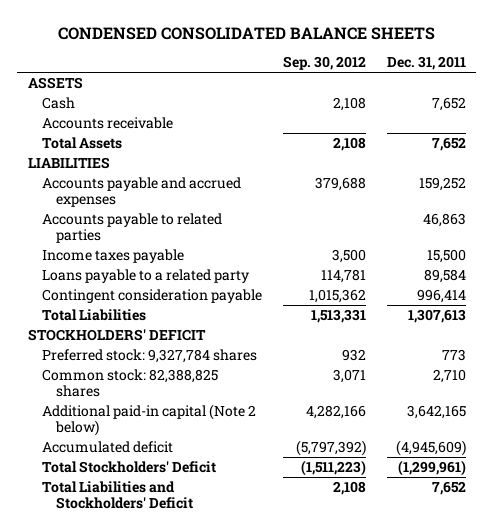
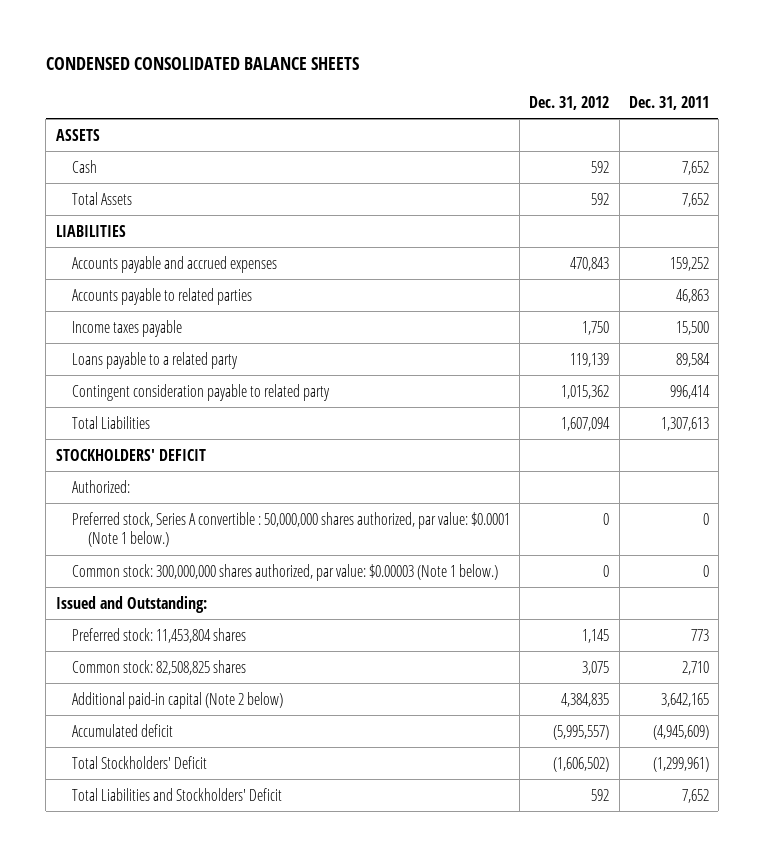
- | Sep. 30, 2012 | Dec. 31, 2011
+ | Dec. 31, 2012 | Dec. 31, 2011
- Accounts receivable
- Contingent consideration payable | 1,015,362 | 996,414
+ Contingent consideration payable to related party | 1,015,362 | 996,414
- Preferred stock: 9,327,784 shares | 932 | 773
- Common stock: 82,388,825 shares | 3,071 | 2,710
+ Authorized:
+ Preferred stock, Series A convertible : 50,000,000 shares authorized, par value: $0.0001 (Note 1 below.) | 0 | 0
+ Common stock: 300,000,000 shares authorized, par value: $0.00003 (Note 1 below.) | 0 | 0
+ Issued and Outstanding:
+ Preferred stock: 11,453,804 shares | 1,145 | 773
+ Common stock: 82,508,825 shares | 3,075 | 2,710

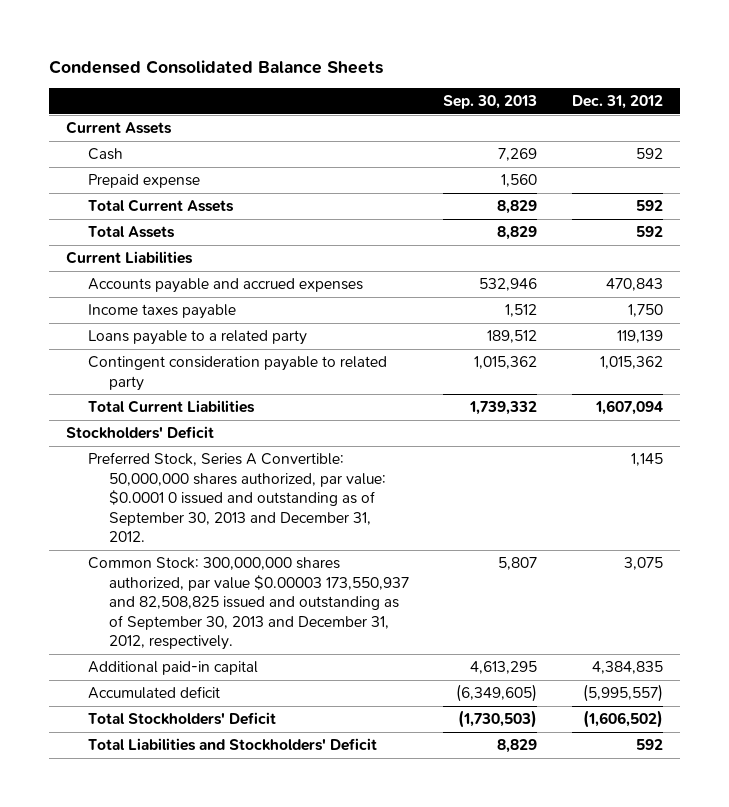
- CONDENSED CONSOLIDATED BALANCE SHEETS
+ Condensed Consolidated Balance Sheets
- | Dec. 31, 2012 | Dec. 31, 2011
+ | Sep. 30, 2013 | Dec. 31, 2012
- ASSETS
+ Current Assets
+ Prepaid expense | 1,560 |
+ Total Current Assets | 8,829 | 592
- LIABILITIES
+ Current Liabilities
- Accounts payable to related parties | | 46,863
- Total Liabilities | 1,607,094 | 1,307,613
- STOCKHOLDERS' DEFICIT
- Authorized:
- Preferred stock, Series A convertible : 50,000,000 shares authorized, par value: $0.0001 (Note 1 below.) | 0 | 0
- Common stock: 300,000,000 shares authorized, par value: $0.00003 (Note 1 below.) | 0 | 0
- Issued and Outstanding:
- Preferred stock: 11,453,804 shares | 1,145 | 773
- Common stock: 82,508,825 shares | 3,075 | 2,710
- Additional paid-in capital (Note 2 below) | 4,384,835 | 3,642,165
+ Total Current Liabilities | 1,739,332 | 1,607,094
+ Stockholders' Deficit
+ Preferred Stock, Series A Convertible: 50,000,000 shares authorized, par value: $0.0001 0 issued and outstanding as of September 30, 2013 and December 31, 2012. | | 1,145
+ Common Stock: 300,000,000 shares authorized, par value $0.00003 173,550,937 and 82,508,825 issued and outstanding as of September 30, 2013 and December 31, 2012, respectively. | 5,807 | 3,075
+ Additional paid-in capital | 4,613,295 | 4,384,835

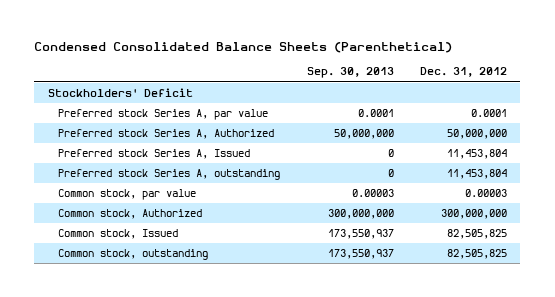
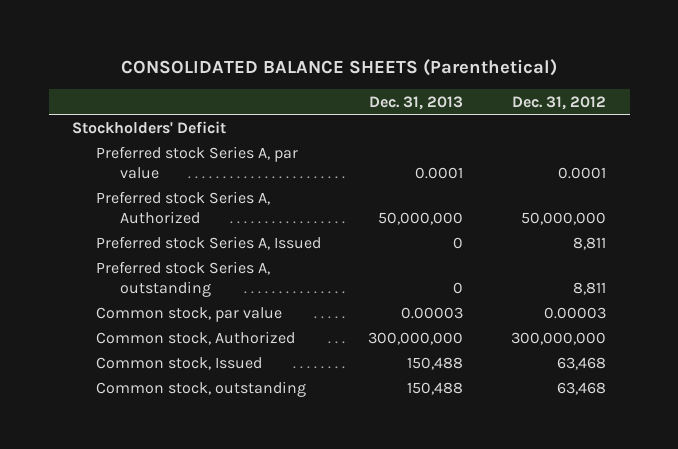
- Condensed Consolidated Balance Sheets (Parenthetical)
+ CONSOLIDATED BALANCE SHEETS (Parenthetical)
- | Sep. 30, 2013 | Dec. 31, 2012
+ | Dec. 31, 2013 | Dec. 31, 2012
- Preferred stock Series A, Issued | 0 | 11,453,804
- Preferred stock Series A, outstanding | 0 | 11,453,804
+ Preferred stock Series A, Issued | 0 | 8,811
+ Preferred stock Series A, outstanding | 0 | 8,811
- Common stock, Issued | 173,550,937 | 82,505,825
- Common stock, outstanding | 173,550,937 | 82,505,825
+ Common stock, Issued | 150,488 | 63,468
+ Common stock, outstanding | 150,488 | 63,468

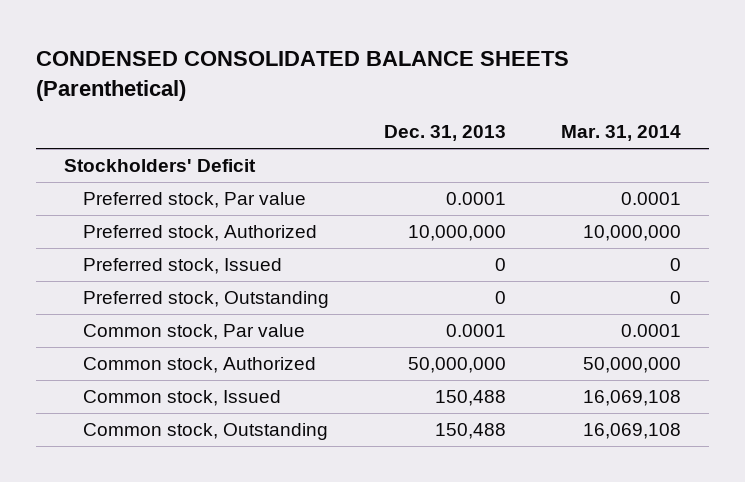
- CONSOLIDATED BALANCE SHEETS (Parenthetical)
+ CONDENSED CONSOLIDATED BALANCE SHEETS (Parenthetical)
- | Dec. 31, 2013 | Dec. 31, 2012
+ | Dec. 31, 2013 | Mar. 31, 2014
- Preferred stock Series A, par value | 0.0001 | 0.0001
- Preferred stock Series A, Authorized | 50,000,000 | 50,000,000
- Preferred stock Series A, Issued | 0 | 8,811
- Preferred stock Series A, outstanding | 0 | 8,811
- Common stock, par value | 0.00003 | 0.00003
- Common stock, Authorized | 300,000,000 | 300,000,000
+ Preferred stock, Par value | 0.0001 | 0.0001
+ Preferred stock, Authorized | 10,000,000 | 10,000,000
+ Preferred stock, Issued | 0 | 0
+ Preferred stock, Outstanding | 0 | 0
+ Common stock, Par value | 0.0001 | 0.0001
+ Common stock, Authorized | 50,000,000 | 50,000,000
- Common stock, outstanding | 150,488 | 63,468
+ Common stock, Outstanding | 150,488 | 16,069,108

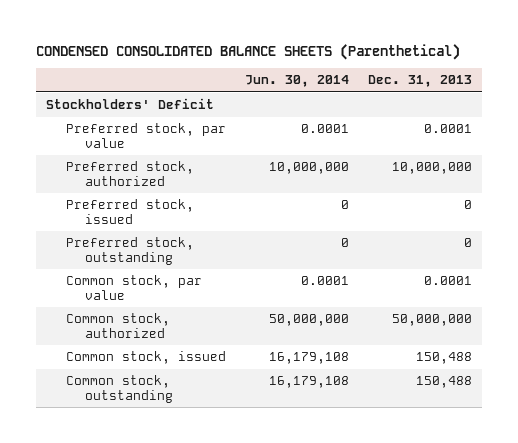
- | Dec. 31, 2013 | Mar. 31, 2014
+ | Jun. 30, 2014 | Dec. 31, 2013
- Preferred stock, Par value | 0.0001 | 0.0001
- Preferred stock, Authorized | 10,000,000 | 10,000,000
- Preferred stock, Issued | 0 | 0
- Preferred stock, Outstanding | 0 | 0
- Common stock, Par value | 0.0001 | 0.0001
- Common stock, Authorized | 50,000,000 | 50,000,000
- Common stock, Issued | 150,488 | 16,069,108
- Common stock, Outstanding | 150,488 | 16,069,108
+ Preferred stock, par value | 0.0001 | 0.0001
+ Preferred stock, authorized | 10,000,000 | 10,000,000
+ Preferred stock, issued | 0 | 0
+ Preferred stock, outstanding | 0 | 0
+ Common stock, par value | 0.0001 | 0.0001
+ Common stock, authorized | 50,000,000 | 50,000,000
+ Common stock, issued | 16,179,108 | 150,488
+ Common stock, outstanding | 16,179,108 | 150,488

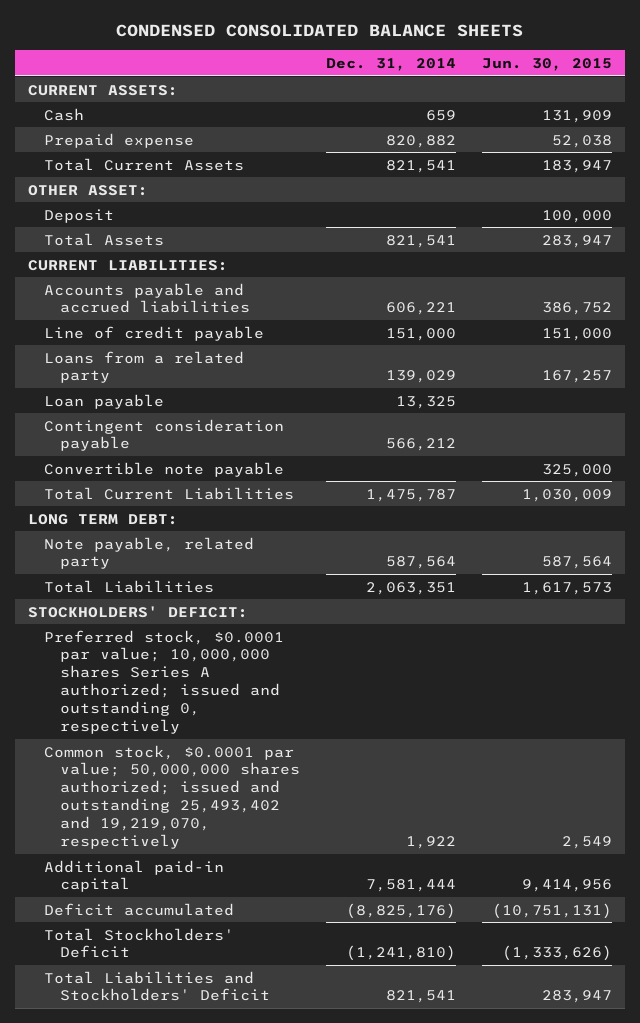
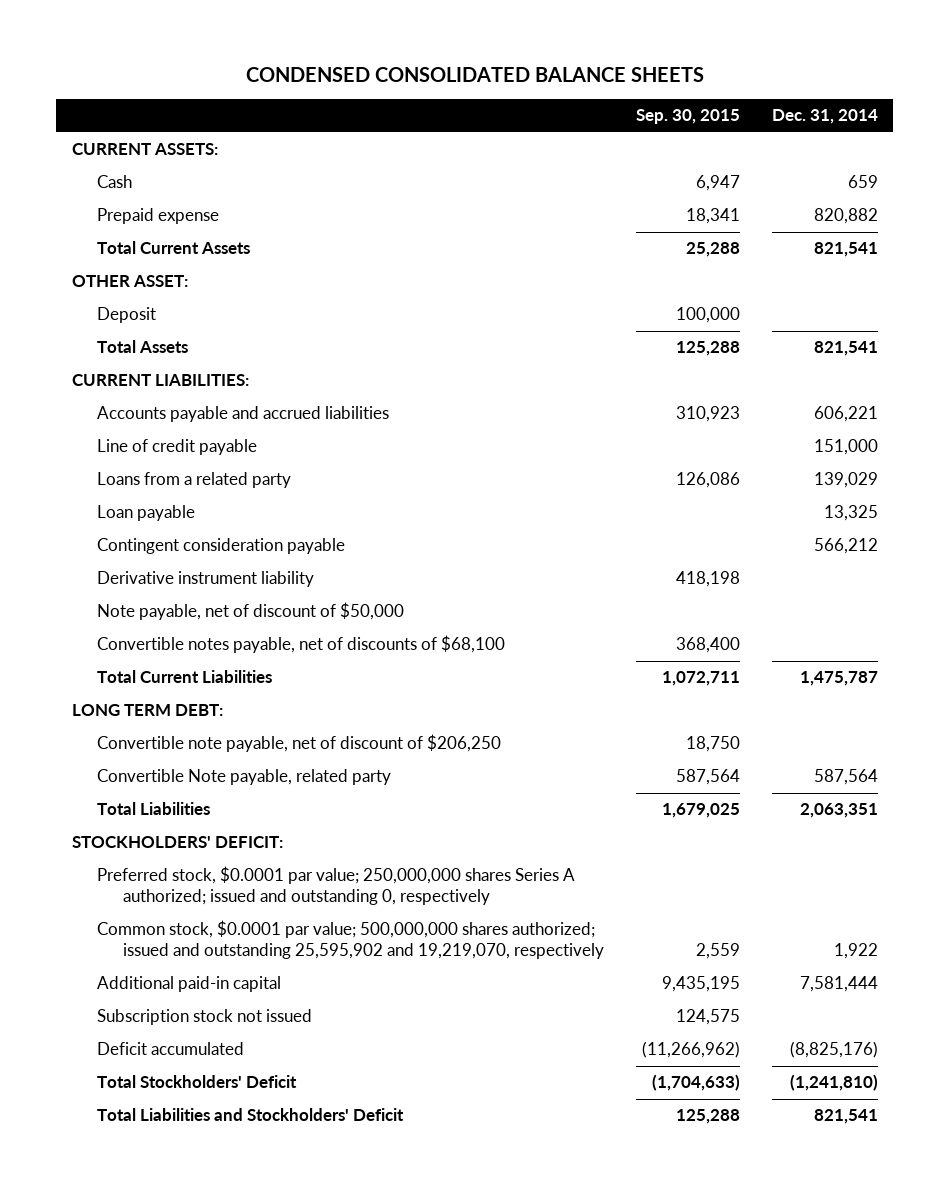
- | Dec. 31, 2014 | Jun. 30, 2015
+ | Sep. 30, 2015 | Dec. 31, 2014
- Convertible note payable | | 325,000
+ Derivative instrument liability | 418,198 |
+ Note payable, net of discount of $50,000
+ Convertible notes payable, net of discounts of $68,100 | 368,400 |
- Note payable, related party | 587,564 | 587,564
+ Convertible note payable, net of discount of $206,250 | 18,750 |
+ Convertible Note payable, related party | 587,564 | 587,564
- Preferred stock, $0.0001 par value; 10,000,000 shares Series A authorized; issued and outstanding 0, respectively
- Common stock, $0.0001 par value; 50,000,000 shares authorized; issued and outstanding 25,493,402 and 19,219,070, respectively | 1,922 | 2,549
+ Preferred stock, $0.0001 par value; 250,000,000 shares Series A authorized; issued and outstanding 0, respectively
+ Common stock, $0.0001 par value; 500,000,000 shares authorized; issued and outstanding 25,595,902 and 19,219,070, respectively | 2,559 | 1,922
+ Subscription stock not issued | 124,575 |

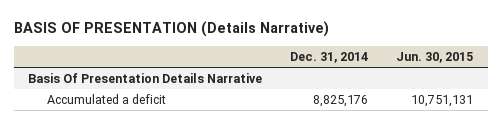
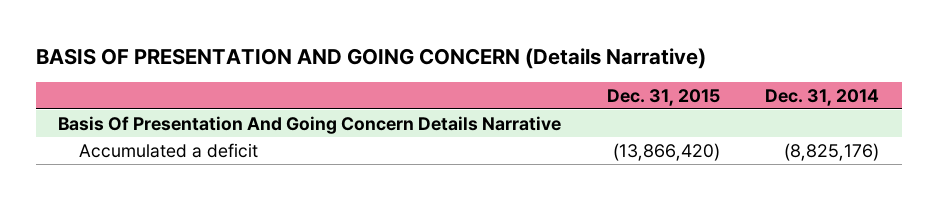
- BASIS OF PRESENTATION (Details Narrative)
+ BASIS OF PRESENTATION AND GOING CONCERN (Details Narrative)
- | Dec. 31, 2014 | Jun. 30, 2015
+ | Dec. 31, 2015 | Dec. 31, 2014
- Basis Of Presentation Details Narrative
- Accumulated a deficit | 8,825,176 | 10,751,131
+ Basis Of Presentation And Going Concern Details Narrative
+ Accumulated a deficit | (13,866,420) | (8,825,176)

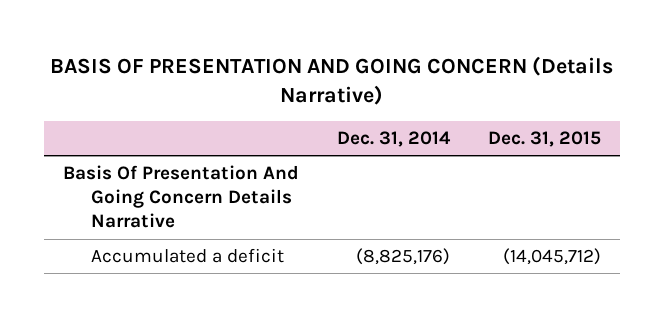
- | Dec. 31, 2015 | Dec. 31, 2014
+ | Dec. 31, 2014 | Dec. 31, 2015
- Accumulated a deficit | (13,866,420) | (8,825,176)
+ Accumulated a deficit | (8,825,176) | (14,045,712)

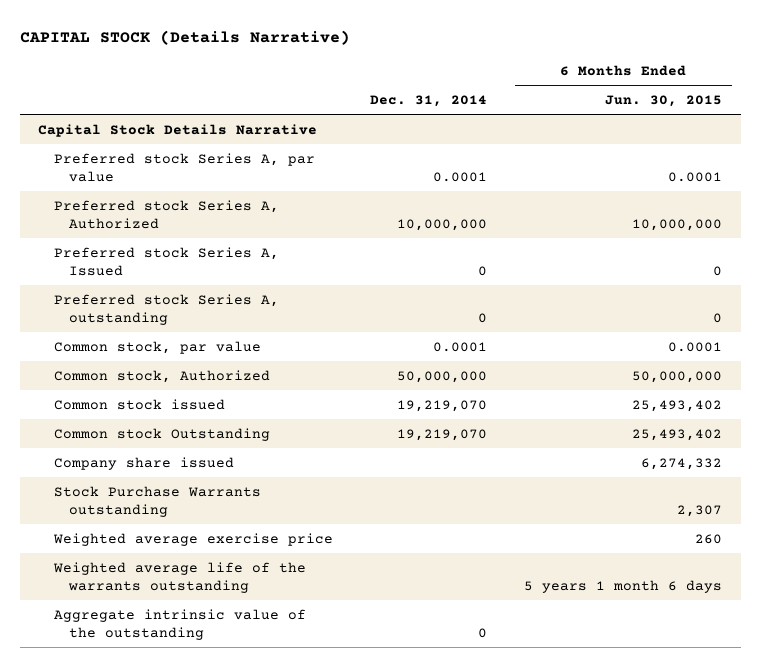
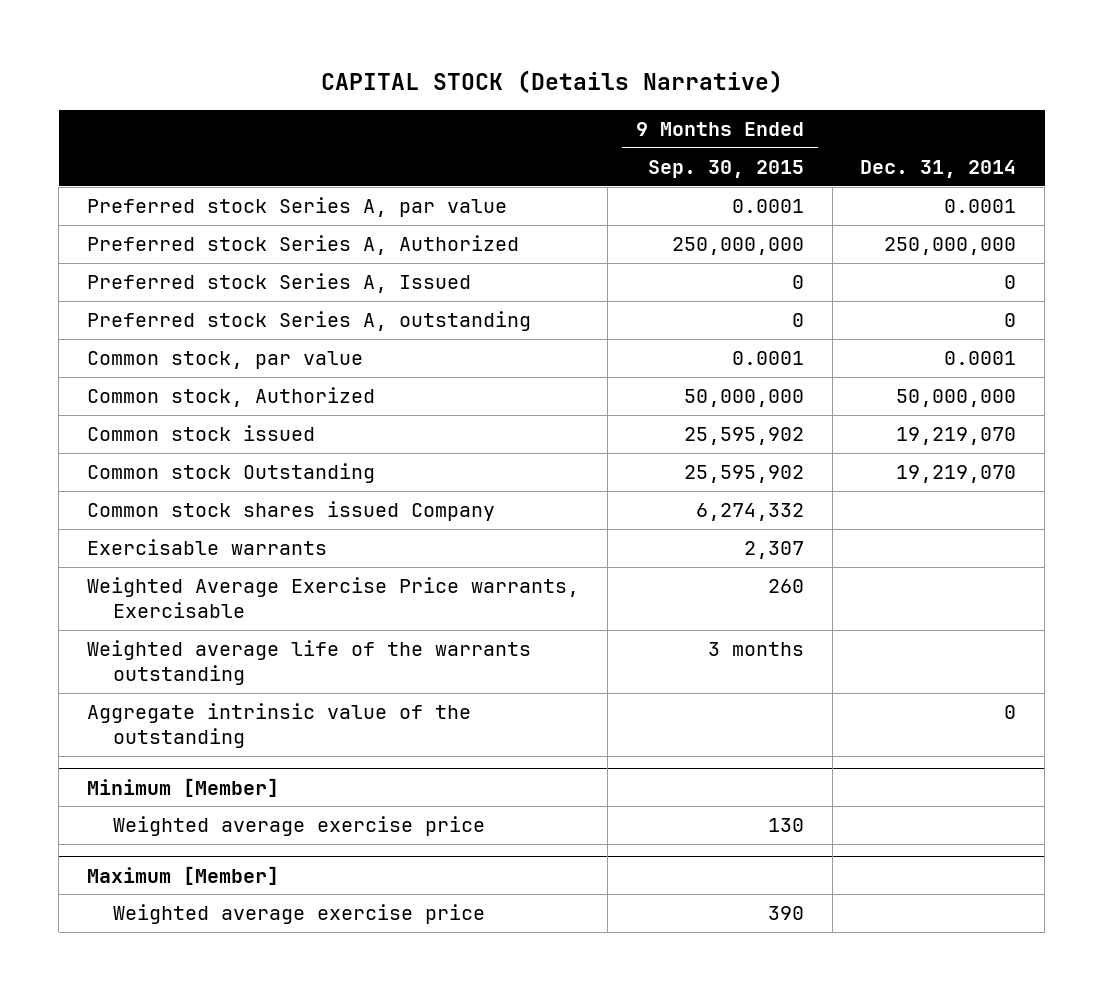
- | Dec. 31, 2014 | 6 Months Ended Jun. 30, 2015
+ | 9 Months Ended Sep. 30, 2015 | Dec. 31, 2014
- Capital Stock Details Narrative
- Preferred stock Series A, Authorized | 10,000,000 | 10,000,000
+ Preferred stock Series A, Authorized | 250,000,000 | 250,000,000
- Company share issued | | 6,274,332
- Stock Purchase Warrants outstanding | | 2,307
- Weighted average exercise price | | 260
+ Common stock shares issued Company | 6,274,332 |
+ Exercisable warrants | 2,307 |
+ Weighted Average Exercise Price warrants, Exercisable | 260 |
+ Minimum [Member]
+ Weighted average exercise price | 130 |
+ Maximum [Member]
+ Weighted average exercise price | 390 |

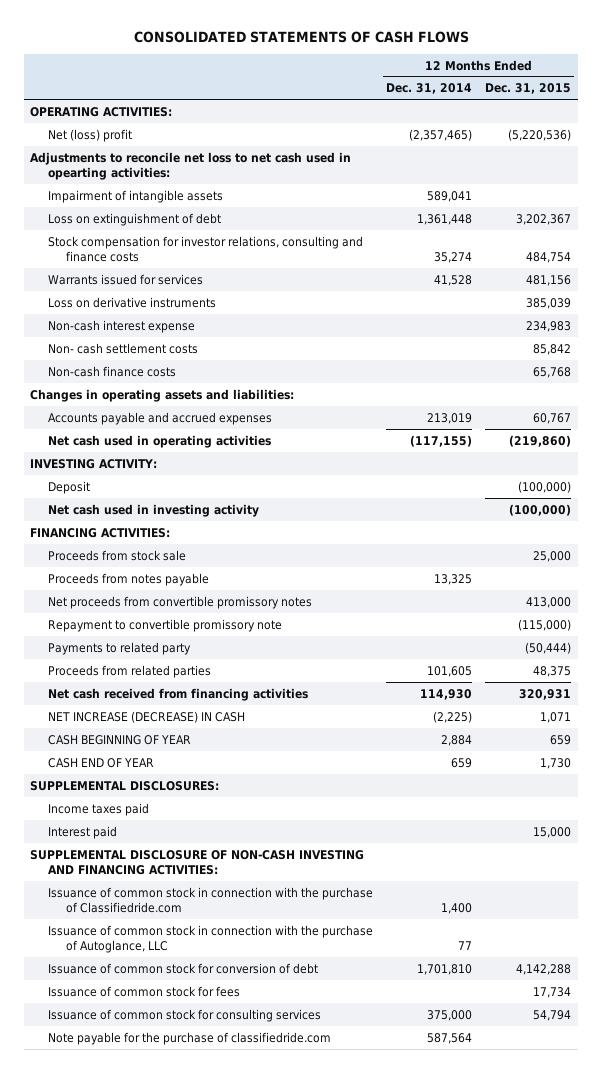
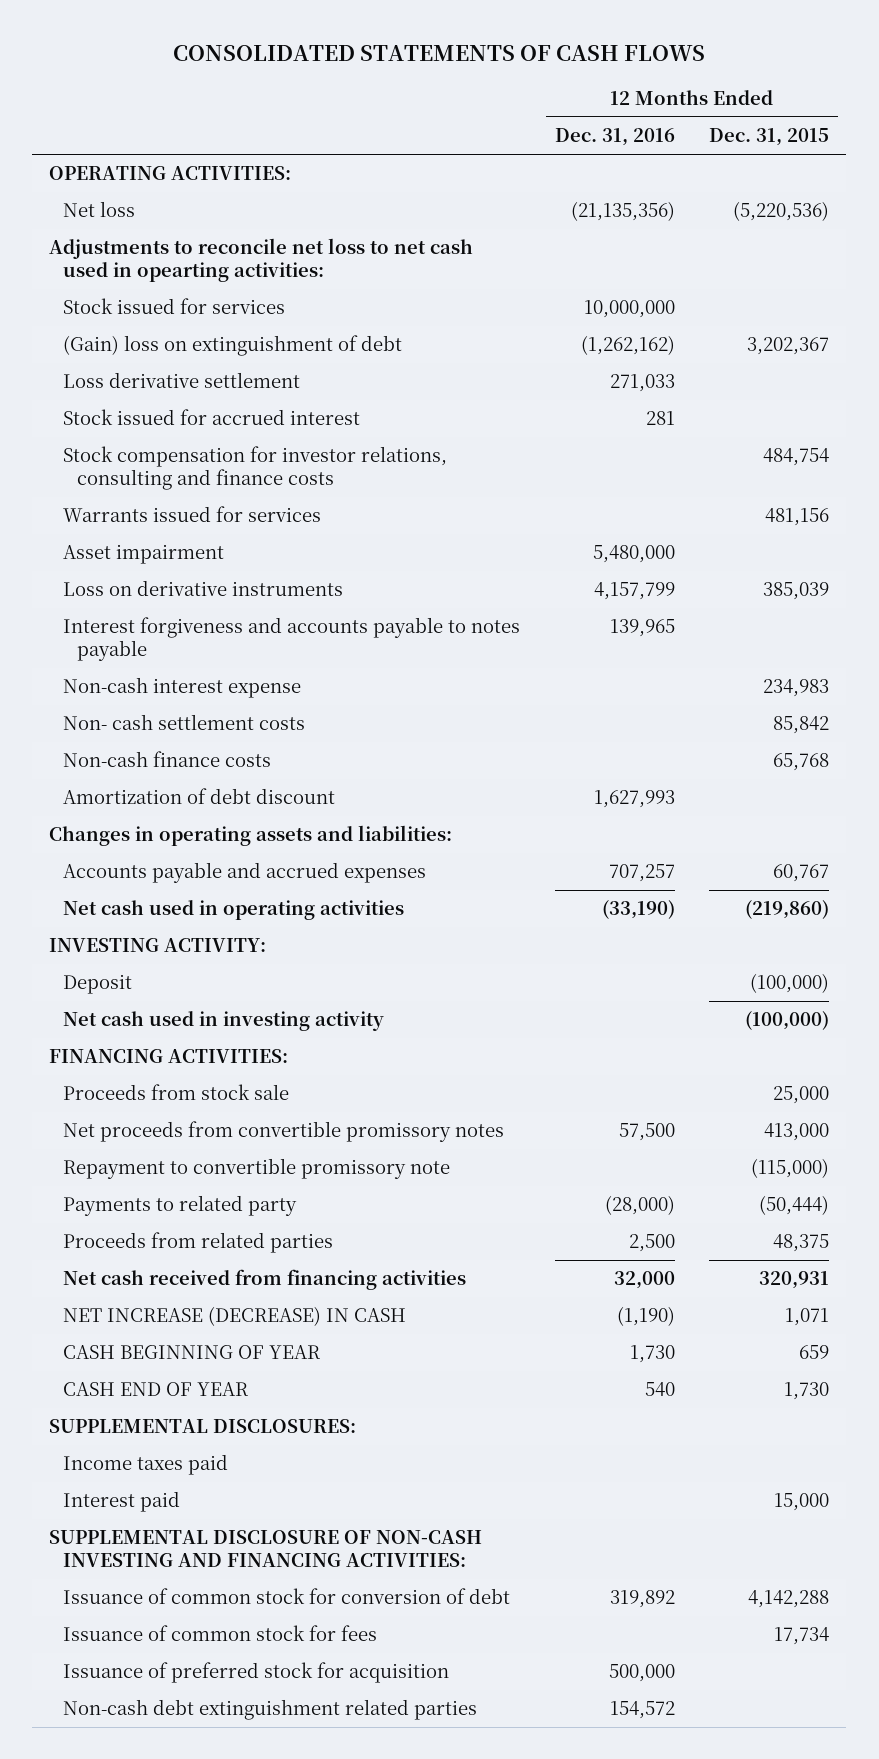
- | 12 Months Ended Dec. 31, 2014 | 12 Months Ended Dec. 31, 2015
+ | 12 Months Ended Dec. 31, 2016 | 12 Months Ended Dec. 31, 2015
- Net (loss) profit | (2,357,465) | (5,220,536)
+ Net loss | (21,135,356) | (5,220,536)
- Impairment of intangible assets | 589,041 |
- Loss on extinguishment of debt | 1,361,448 | 3,202,367
+ Stock issued for services | 10,000,000 |
+ (Gain) loss on extinguishment of debt | (1,262,162) | 3,202,367
+ Loss derivative settlement | 271,033 |
+ Stock issued for accrued interest | 281 |
+ Asset impairment | 5,480,000 |
+ Interest forgiveness and accounts payable to notes payable | 139,965 |
+ Amortization of debt discount | 1,627,993 |
- Proceeds from notes payable | 13,325 |
- Issuance of common stock in connection with the purchase of Classifiedride.com | 1,400 |
- Issuance of common stock in connection with the purchase of Autoglance, LLC | 77 |
- Issuance of common stock for consulting services | 375,000 | 54,794
- Note payable for the purchase of classifiedride.com | 587,564 |
+ Issuance of preferred stock for acquisition | 500,000 |
+ Non-cash debt extinguishment related parties | 154,572 |

